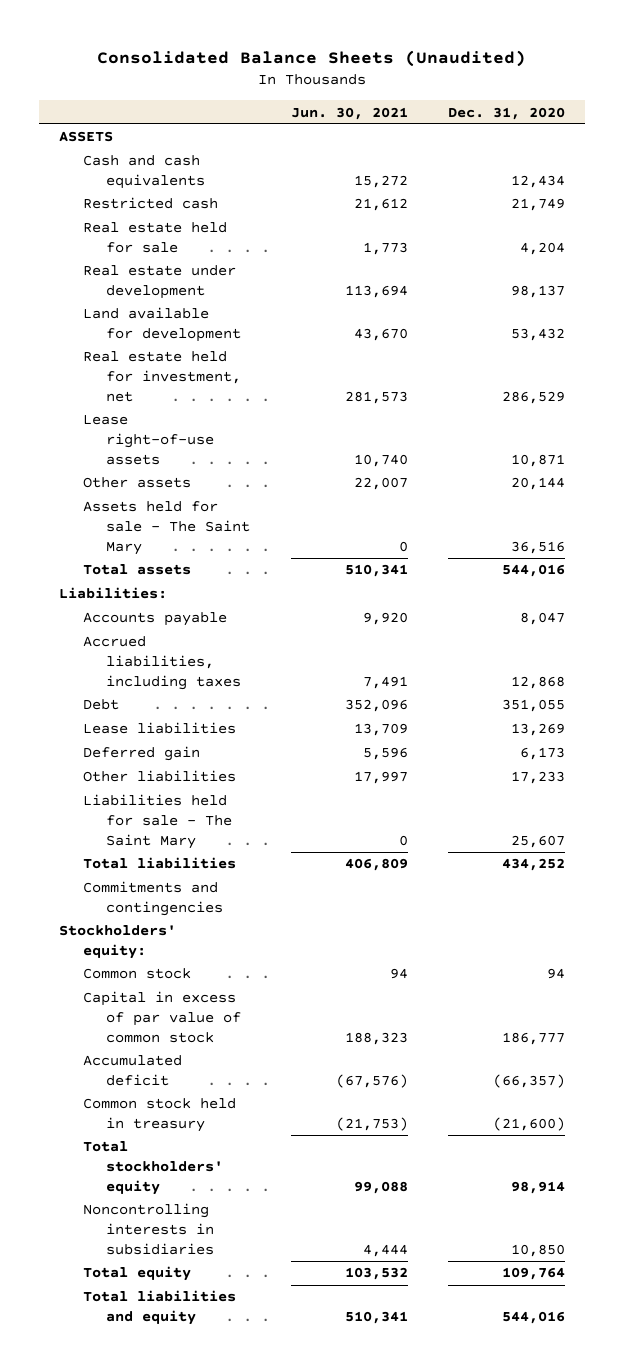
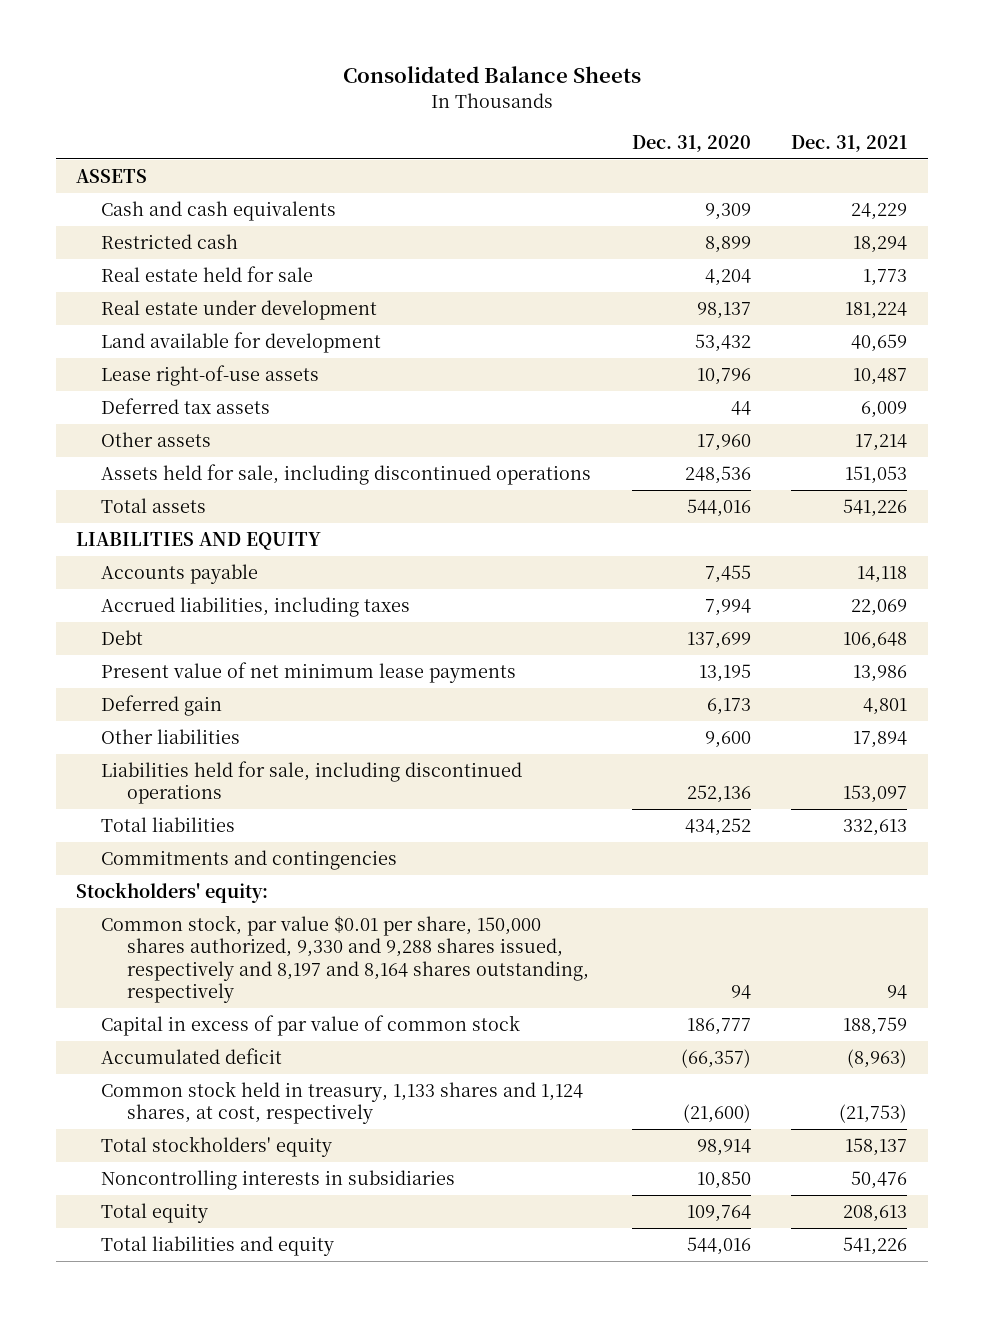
- Consolidated Balance Sheets (Unaudited)
+ Consolidated Balance Sheets
- | Jun. 30, 2021 | Dec. 31, 2020
+ | Dec. 31, 2020 | Dec. 31, 2021
- Cash and cash equivalents | 15,272 | 12,434
- Restricted cash | 21,612 | 21,749
+ Cash and cash equivalents | 9,309 | 24,229
+ Restricted cash | 8,899 | 18,294
- Real estate held for investment, net | 281,573 | 286,529
- Lease right-of-use assets | 10,740 | 10,871
- Other assets | 22,007 | 20,144
- Assets held for sale - The Saint Mary | 0 | 36,516
+ Lease right-of-use assets | 10,796 | 10,487
+ Deferred tax assets | 44 | 6,009
+ Other assets | 17,960 | 17,214
+ Assets held for sale, including discontinued operations | 248,536 | 151,053
- Liabilities:
- Accounts payable | 9,920 | 8,047
- Accrued liabilities, including taxes | 7,491 | 12,868
- Debt | 352,096 | 351,055
- Lease liabilities | 13,709 | 13,269
+ LIABILITIES AND EQUITY
+ Accounts payable | 7,455 | 14,118
+ Accrued liabilities, including taxes | 7,994 | 22,069
+ Debt | 137,699 | 106,648
+ Present value of net minimum lease payments | 13,195 | 13,986
- Other liabilities | 17,997 | 17,233
- Liabilities held for sale - The Saint Mary | 0 | 25,607
+ Other liabilities | 9,600 | 17,894
+ Liabilities held for sale, including discontinued operations | 252,136 | 153,097
- Common stock | 94 | 94
+ Common stock, par value $0.01 per share, 150,000 shares authorized, 9,330 and 9,288 shares issued, respectively and 8,197 and 8,164 shares outstanding, respectively | 94 | 94
- Common stock held in treasury | (21,753) | (21,600)
+ Common stock held in treasury, 1,133 shares and 1,124 shares, at cost, respectively | (21,600) | (21,753)

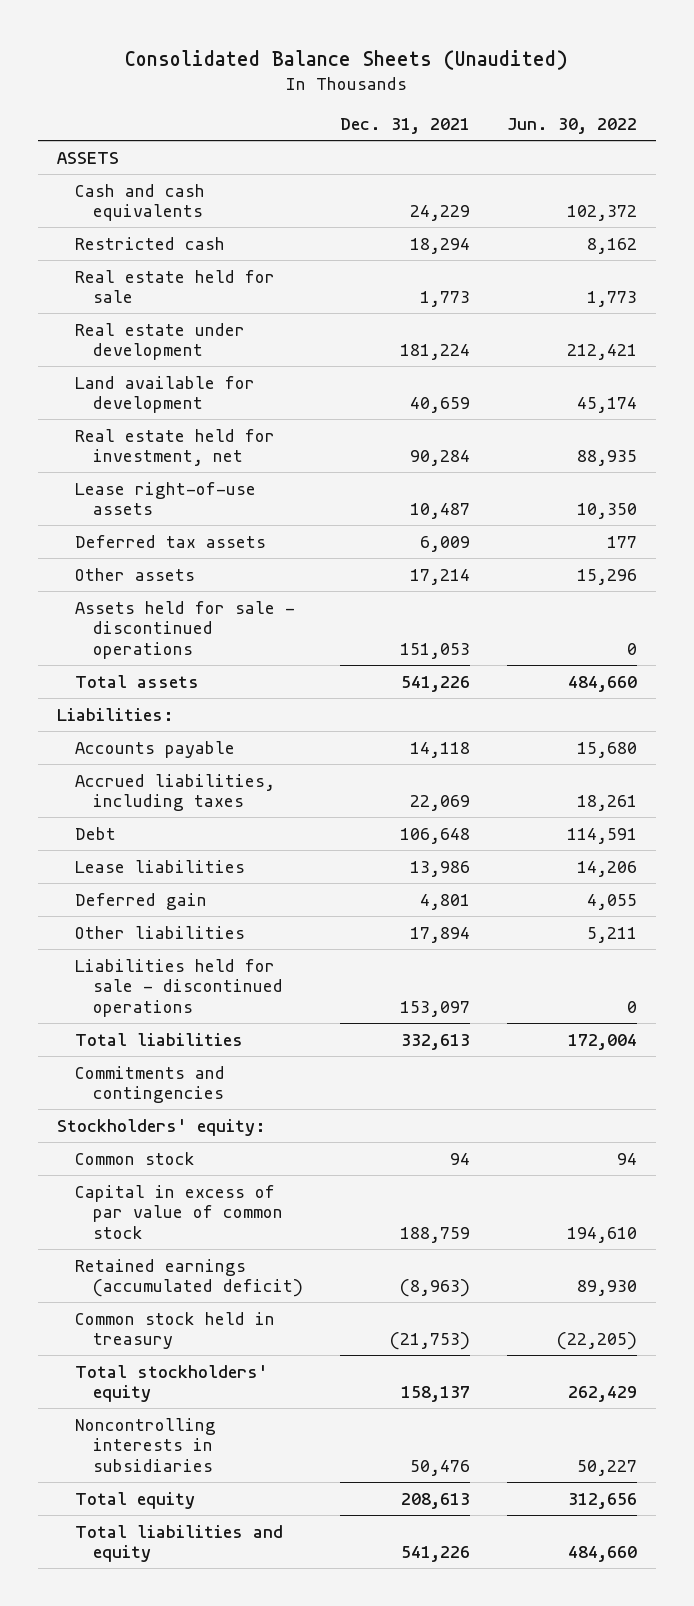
- Consolidated Balance Sheets
+ Consolidated Balance Sheets (Unaudited)
- | Dec. 31, 2020 | Dec. 31, 2021
+ | Dec. 31, 2021 | Jun. 30, 2022
+ Real estate held for investment, net | 90,284 | 88,935
- Assets held for sale, including discontinued operations | 248,536 | 151,053
+ Assets held for sale - discontinued operations | 151,053 | 0
- LIABILITIES AND EQUITY
+ Liabilities:
- Present value of net minimum lease payments | 13,195 | 13,986
+ Lease liabilities | 13,986 | 14,206
- Liabilities held for sale, including discontinued operations | 252,136 | 153,097
+ Liabilities held for sale - discontinued operations | 153,097 | 0
- Common stock, par value $0.01 per share, 150,000 shares authorized, 9,330 and 9,288 shares issued, respectively and 8,197 and 8,164 shares outstanding, respectively | 94 | 94
+ Common stock | 94 | 94
- Accumulated deficit | (66,357) | (8,963)
- Common stock held in treasury, 1,133 shares and 1,124 shares, at cost, respectively | (21,600) | (21,753)
+ Retained earnings (accumulated deficit) | (8,963) | 89,930
+ Common stock held in treasury | (21,753) | (22,205)

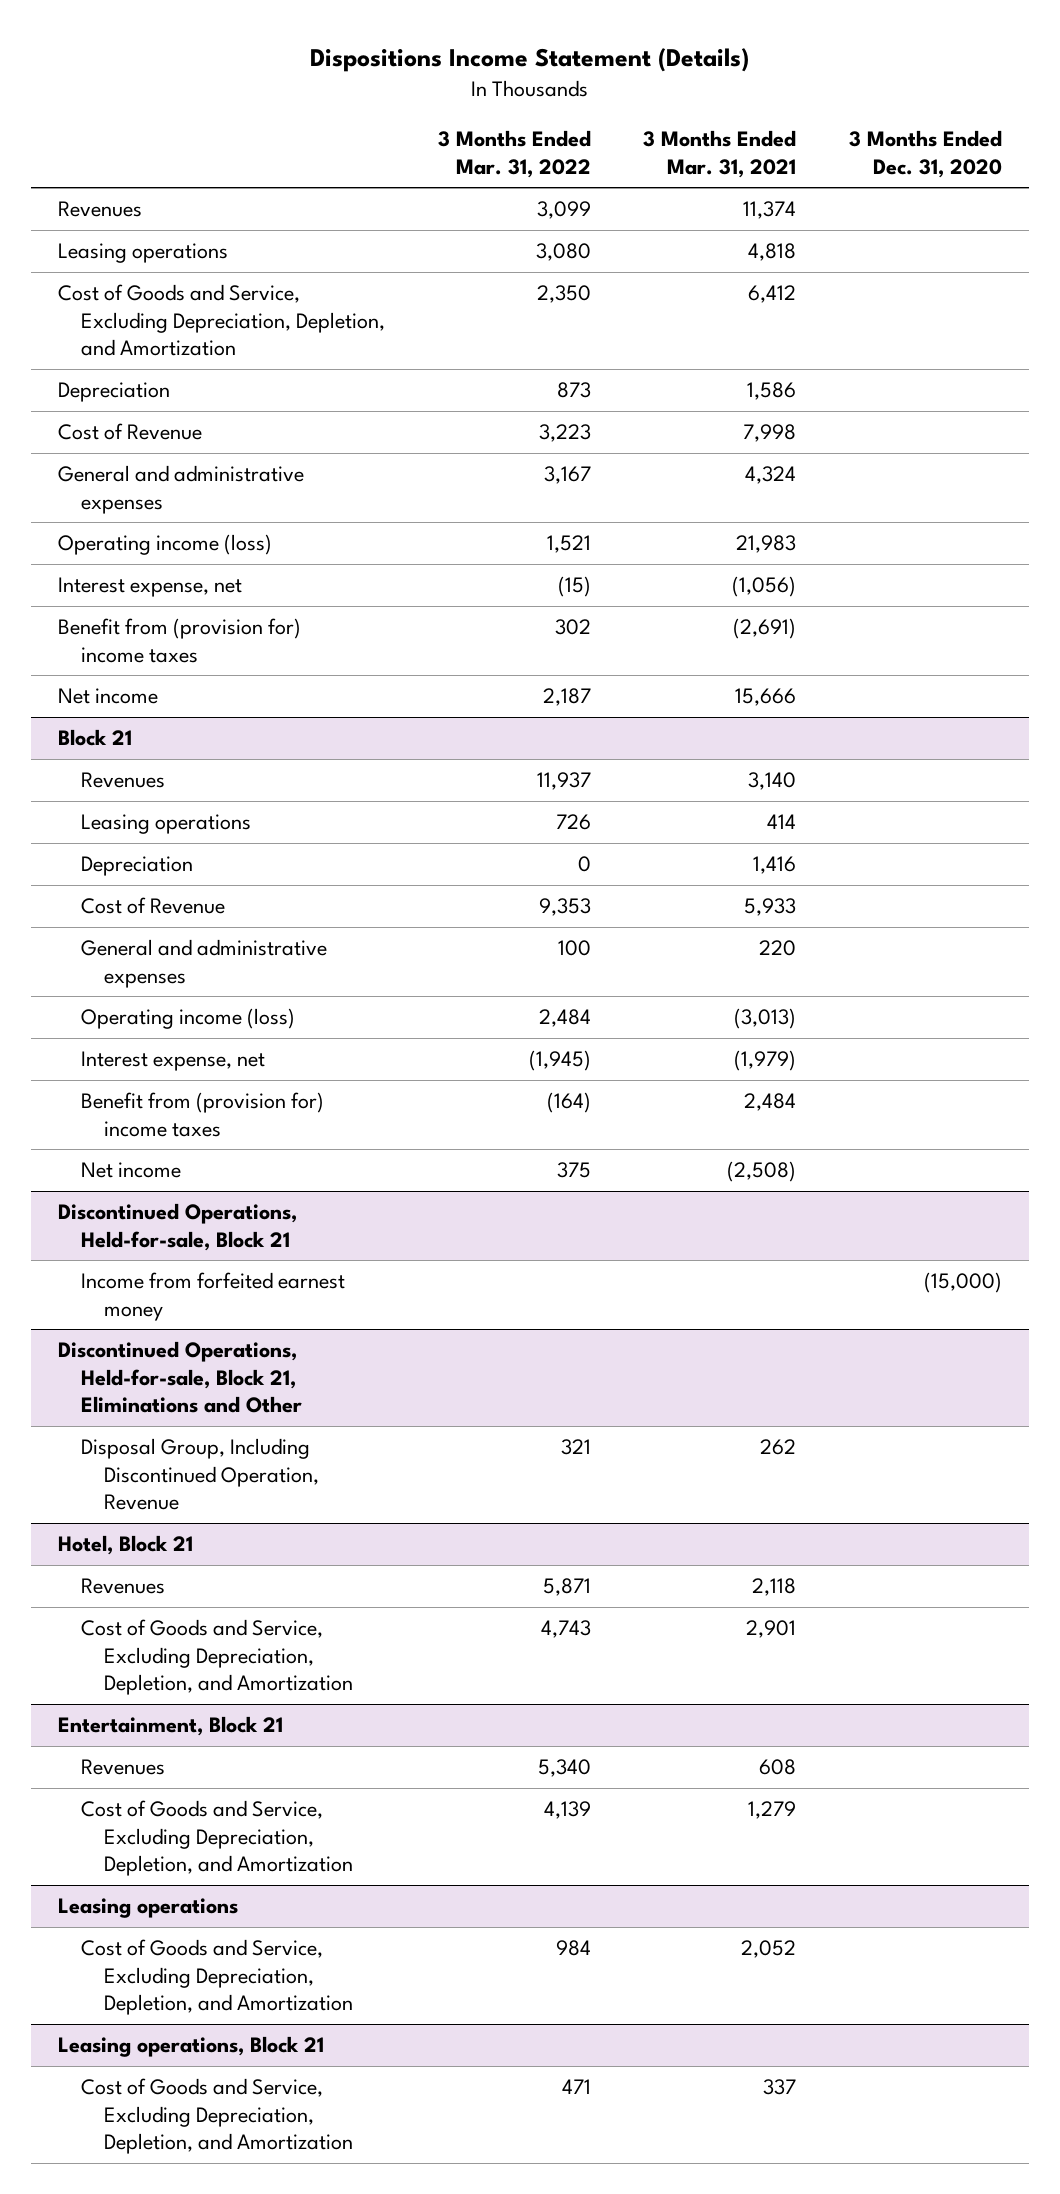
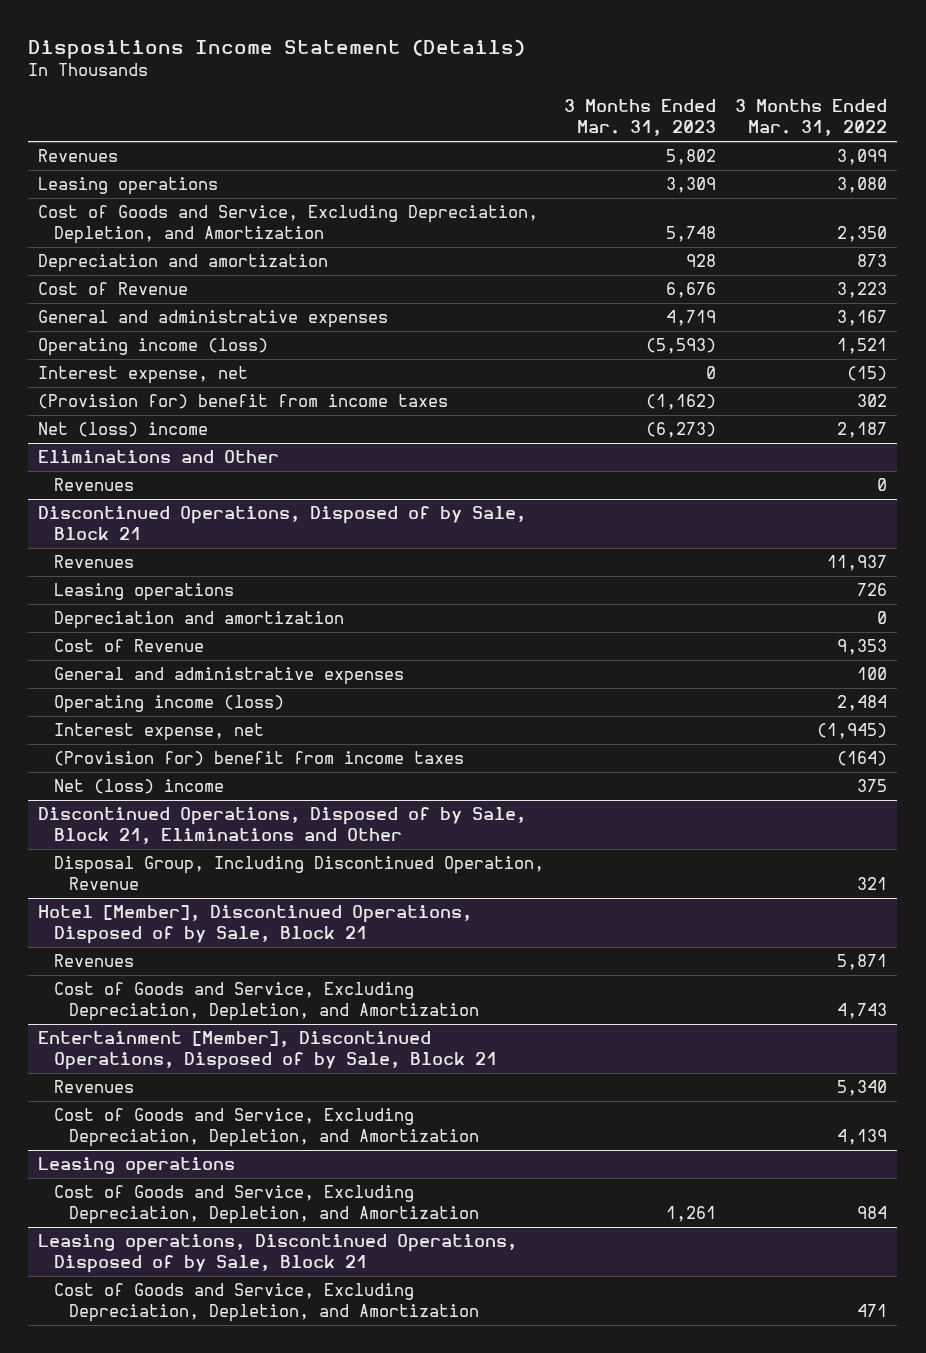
- | 3 Months Ended Mar. 31, 2022 | 3 Months Ended Mar. 31, 2021 | 3 Months Ended Dec. 31, 2020
+ | 3 Months Ended Mar. 31, 2023 | 3 Months Ended Mar. 31, 2022
- Depreciation | 873 | 1,586 |
+ Depreciation and amortization | 928 | 873
- Benefit from (provision for) income taxes | 302 | (2,691) |
- Net income | 2,187 | 15,666 |
- Block 21
+ (Provision for) benefit from income taxes | (1,162) | 302
+ Net (loss) income | (6,273) | 2,187
+ Eliminations and Other
+ Revenues | | 0
+ Discontinued Operations, Disposed of by Sale, Block 21
- Depreciation | 0 | 1,416 |
+ Depreciation and amortization | | 0
- Benefit from (provision for) income taxes | (164) | 2,484 |
- Net income | 375 | (2,508) |
- Discontinued Operations, Held-for-sale, Block 21
- Income from forfeited earnest money | | | (15,000)
- Discontinued Operations, Held-for-sale, Block 21, Eliminations and Other
+ (Provision for) benefit from income taxes | | (164)
+ Net (loss) income | | 375
+ Discontinued Operations, Disposed of by Sale, Block 21, Eliminations and Other
- Hotel, Block 21
+ Hotel [Member], Discontinued Operations, Disposed of by Sale, Block 21
- Entertainment, Block 21
+ Entertainment [Member], Discontinued Operations, Disposed of by Sale, Block 21
- Leasing operations, Block 21
+ Leasing operations, Discontinued Operations, Disposed of by Sale, Block 21

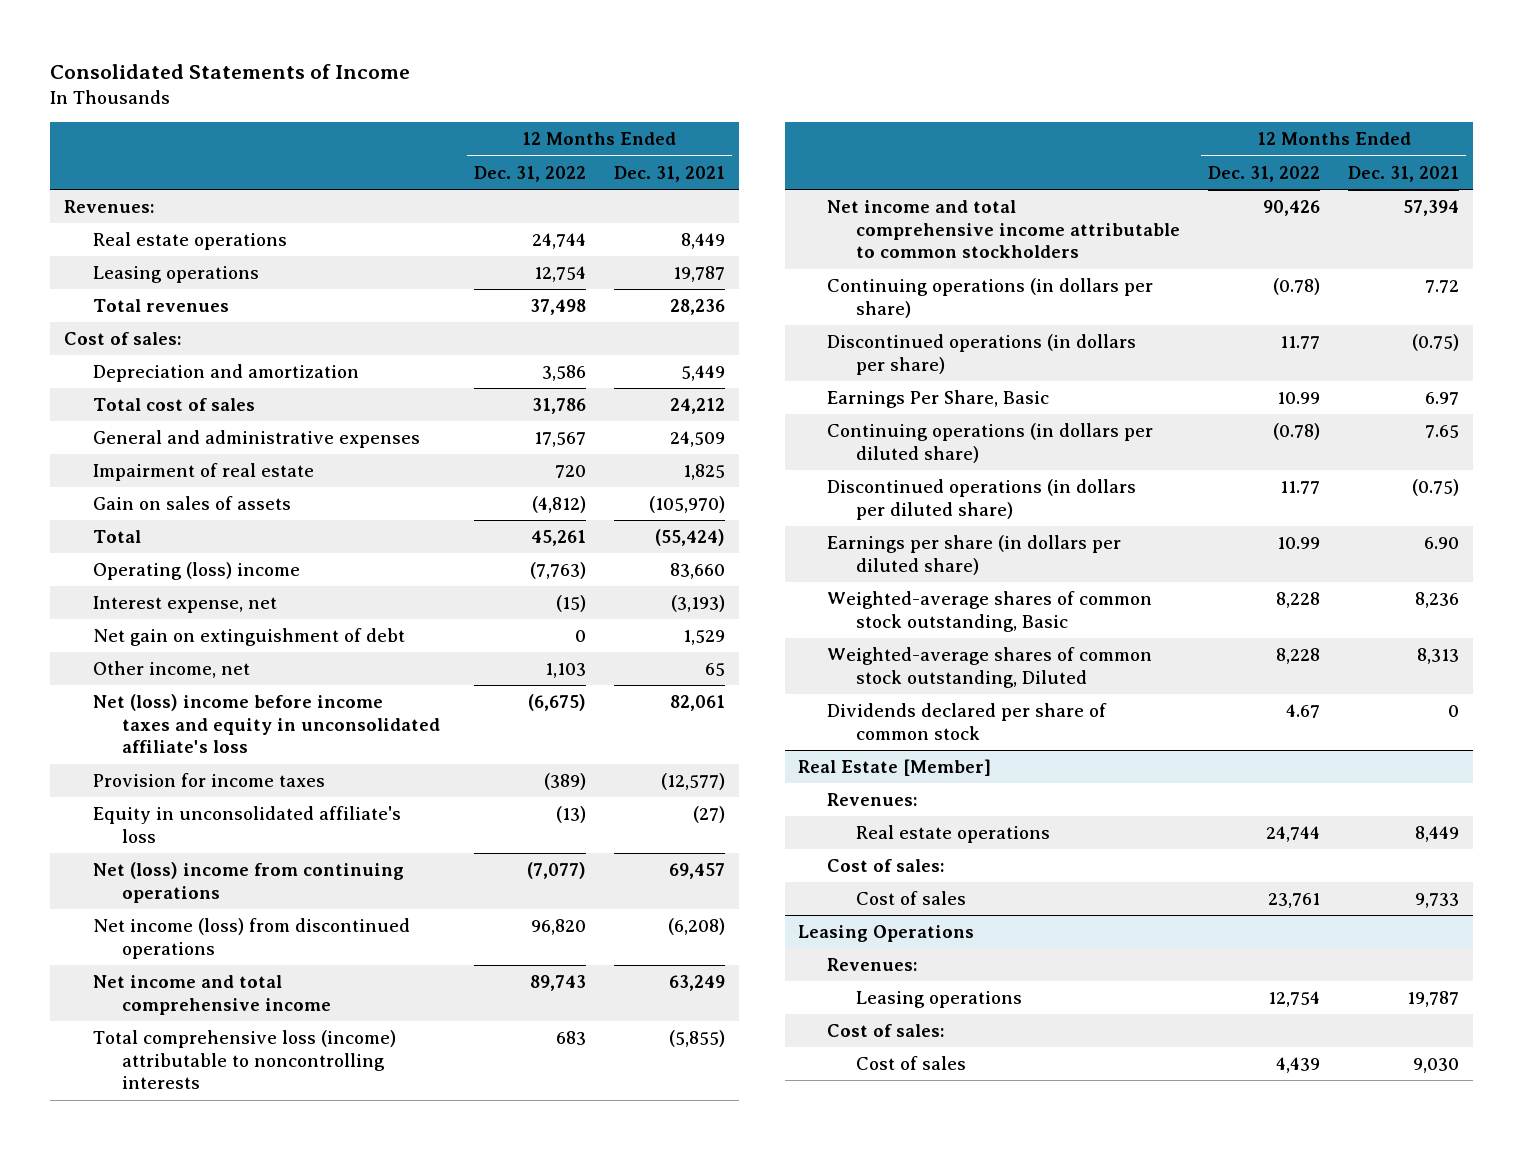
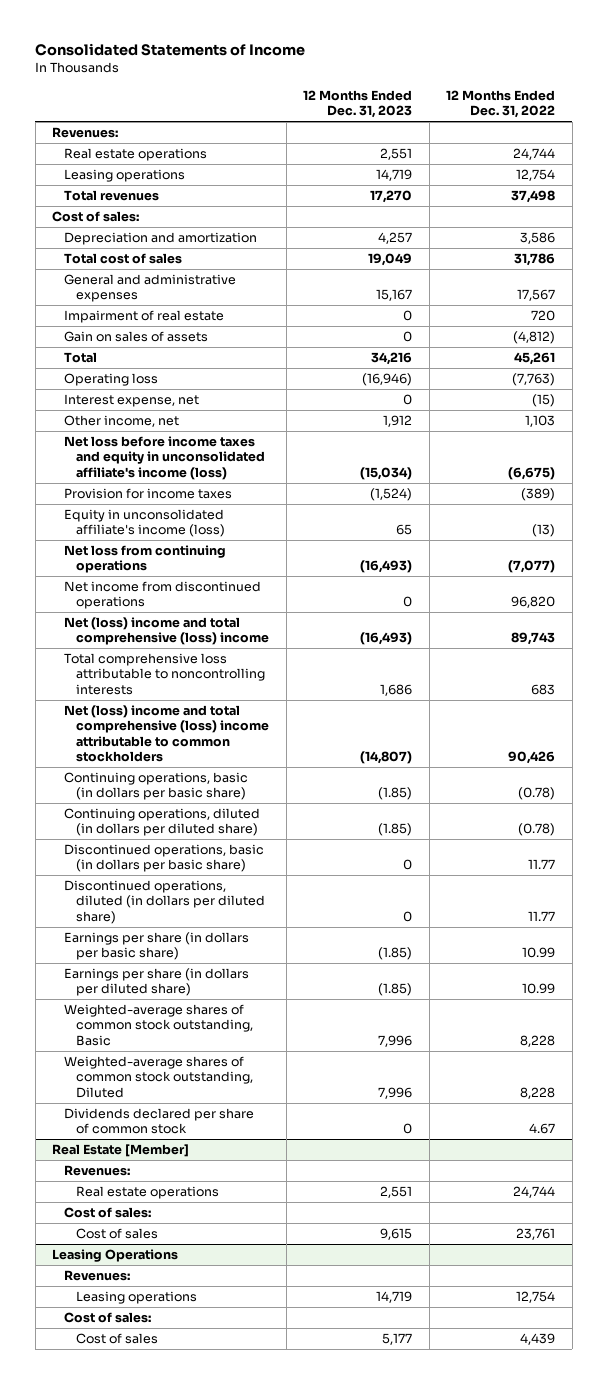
- | 12 Months Ended Dec. 31, 2022 | 12 Months Ended Dec. 31, 2021
+ | 12 Months Ended Dec. 31, 2023 | 12 Months Ended Dec. 31, 2022
- Operating (loss) income | (7,763) | 83,660
+ Operating loss | (16,946) | (7,763)
- Net gain on extinguishment of debt | 0 | 1,529
- Net (loss) income before income taxes and equity in unconsolidated affiliate's loss | (6,675) | 82,061
+ Net loss before income taxes and equity in unconsolidated affiliate's income (loss) | (15,034) | (6,675)
- Equity in unconsolidated affiliate's loss | (13) | (27)
- Net (loss) income from continuing operations | (7,077) | 69,457
- Net income (loss) from discontinued operations | 96,820 | (6,208)
- Net income and total comprehensive income | 89,743 | 63,249
- Total comprehensive loss (income) attributable to noncontrolling interests | 683 | (5,855)
- Net income and total comprehensive income attributable to common stockholders | 90,426 | 57,394
- Continuing operations (in dollars per share) | (0.78) | 7.72
- Discontinued operations (in dollars per share) | 11.77 | (0.75)
- Earnings Per Share, Basic | 10.99 | 6.97
- Continuing operations (in dollars per diluted share) | (0.78) | 7.65
- Discontinued operations (in dollars per diluted share) | 11.77 | (0.75)
+ Equity in unconsolidated affiliate's income (loss) | 65 | (13)
+ Net loss from continuing operations | (16,493) | (7,077)
+ Net income from discontinued operations | 0 | 96,820
+ Net (loss) income and total comprehensive (loss) income | (16,493) | 89,743
+ Total comprehensive loss attributable to noncontrolling interests | 1,686 | 683
+ Net (loss) income and total comprehensive (loss) income attributable to common stockholders | (14,807) | 90,426
+ Continuing operations, basic (in dollars per basic share) | (1.85) | (0.78)
+ Continuing operations, diluted (in dollars per diluted share) | (1.85) | (0.78)
+ Discontinued operations, basic (in dollars per basic share) | 0 | 11.77
+ Discontinued operations, diluted (in dollars per diluted share) | 0 | 11.77
+ Earnings per share (in dollars per basic share) | (1.85) | 10.99

